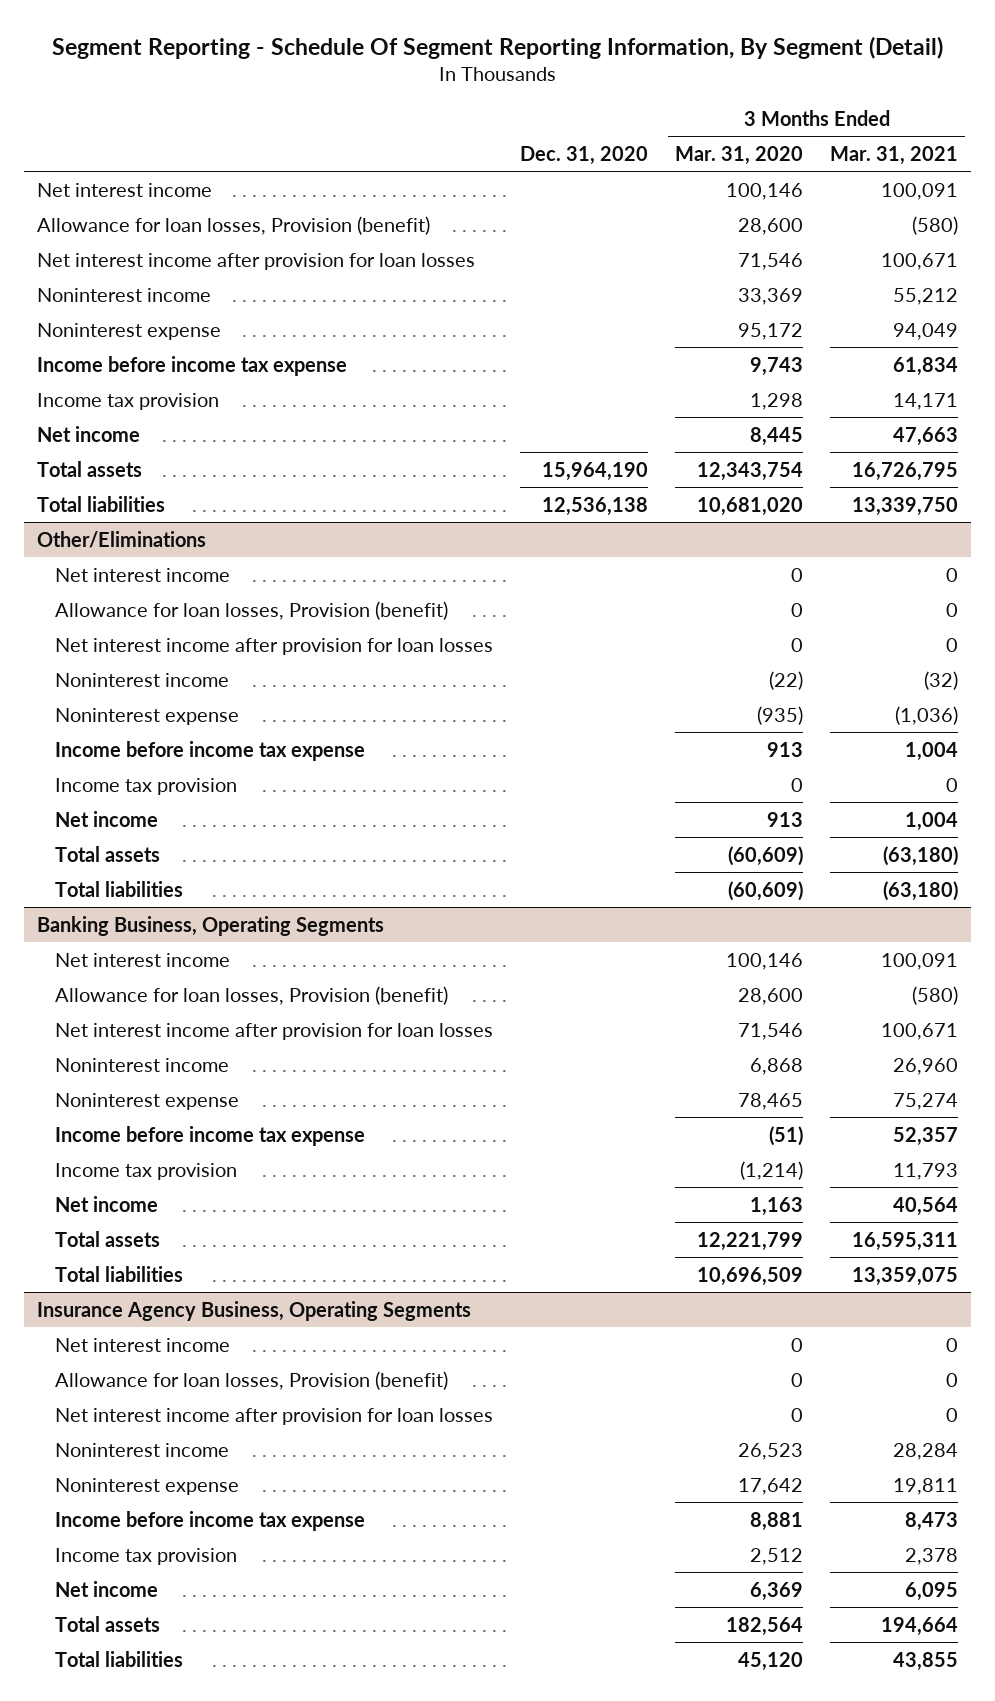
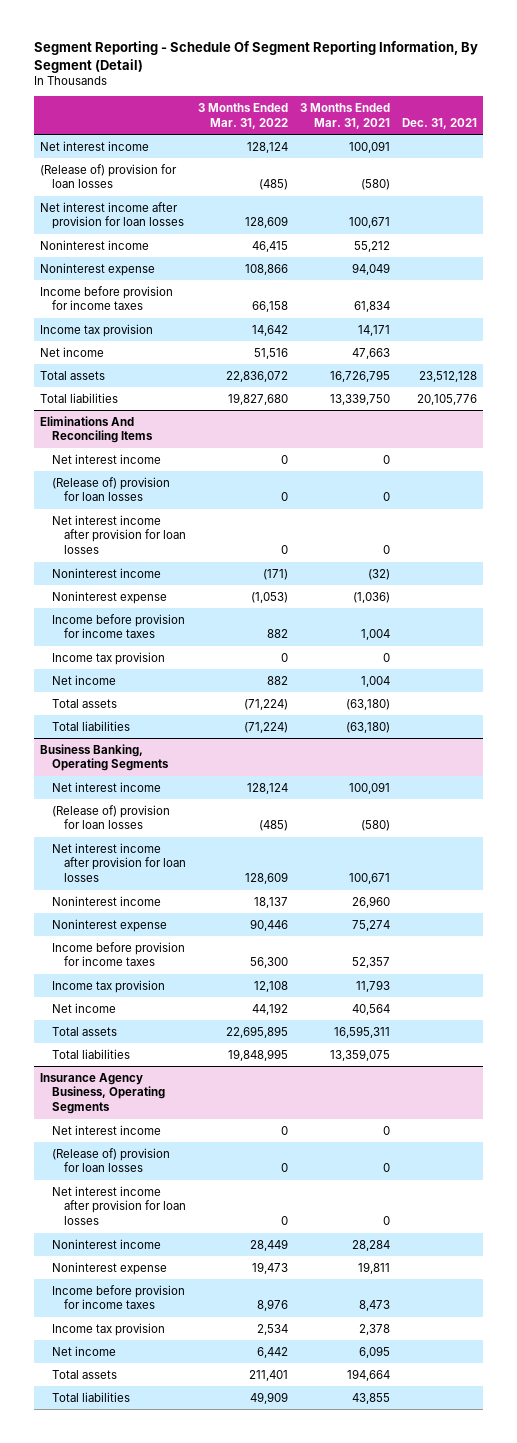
- | Dec. 31, 2020 | 3 Months Ended Mar. 31, 2020 | 3 Months Ended Mar. 31, 2021
+ | 3 Months Ended Mar. 31, 2022 | 3 Months Ended Mar. 31, 2021 | Dec. 31, 2021
- Allowance for loan losses, Provision (benefit) | | 28,600 | (580)
+ (Release of) provision for loan losses | (485) | (580) |
- Income before income tax expense | | 9,743 | 61,834
+ Income before provision for income taxes | 66,158 | 61,834 |
- Other/Eliminations
+ Eliminations And Reconciling Items
- Allowance for loan losses, Provision (benefit) | | 0 | 0
+ (Release of) provision for loan losses | 0 | 0 |
- Income before income tax expense | | 913 | 1,004
+ Income before provision for income taxes | 882 | 1,004 |
- Banking Business, Operating Segments
+ Business Banking, Operating Segments
- Allowance for loan losses, Provision (benefit) | | 28,600 | (580)
+ (Release of) provision for loan losses | (485) | (580) |
- Income before income tax expense | | (51) | 52,357
+ Income before provision for income taxes | 56,300 | 52,357 |
@ Insurance Agency Business, Operating Segments
- Allowance for loan losses, Provision (benefit) | | 0 | 0
+ (Release of) provision for loan losses | 0 | 0 |
- Income before income tax expense | | 8,881 | 8,473
+ Income before provision for income taxes | 8,976 | 8,473 |

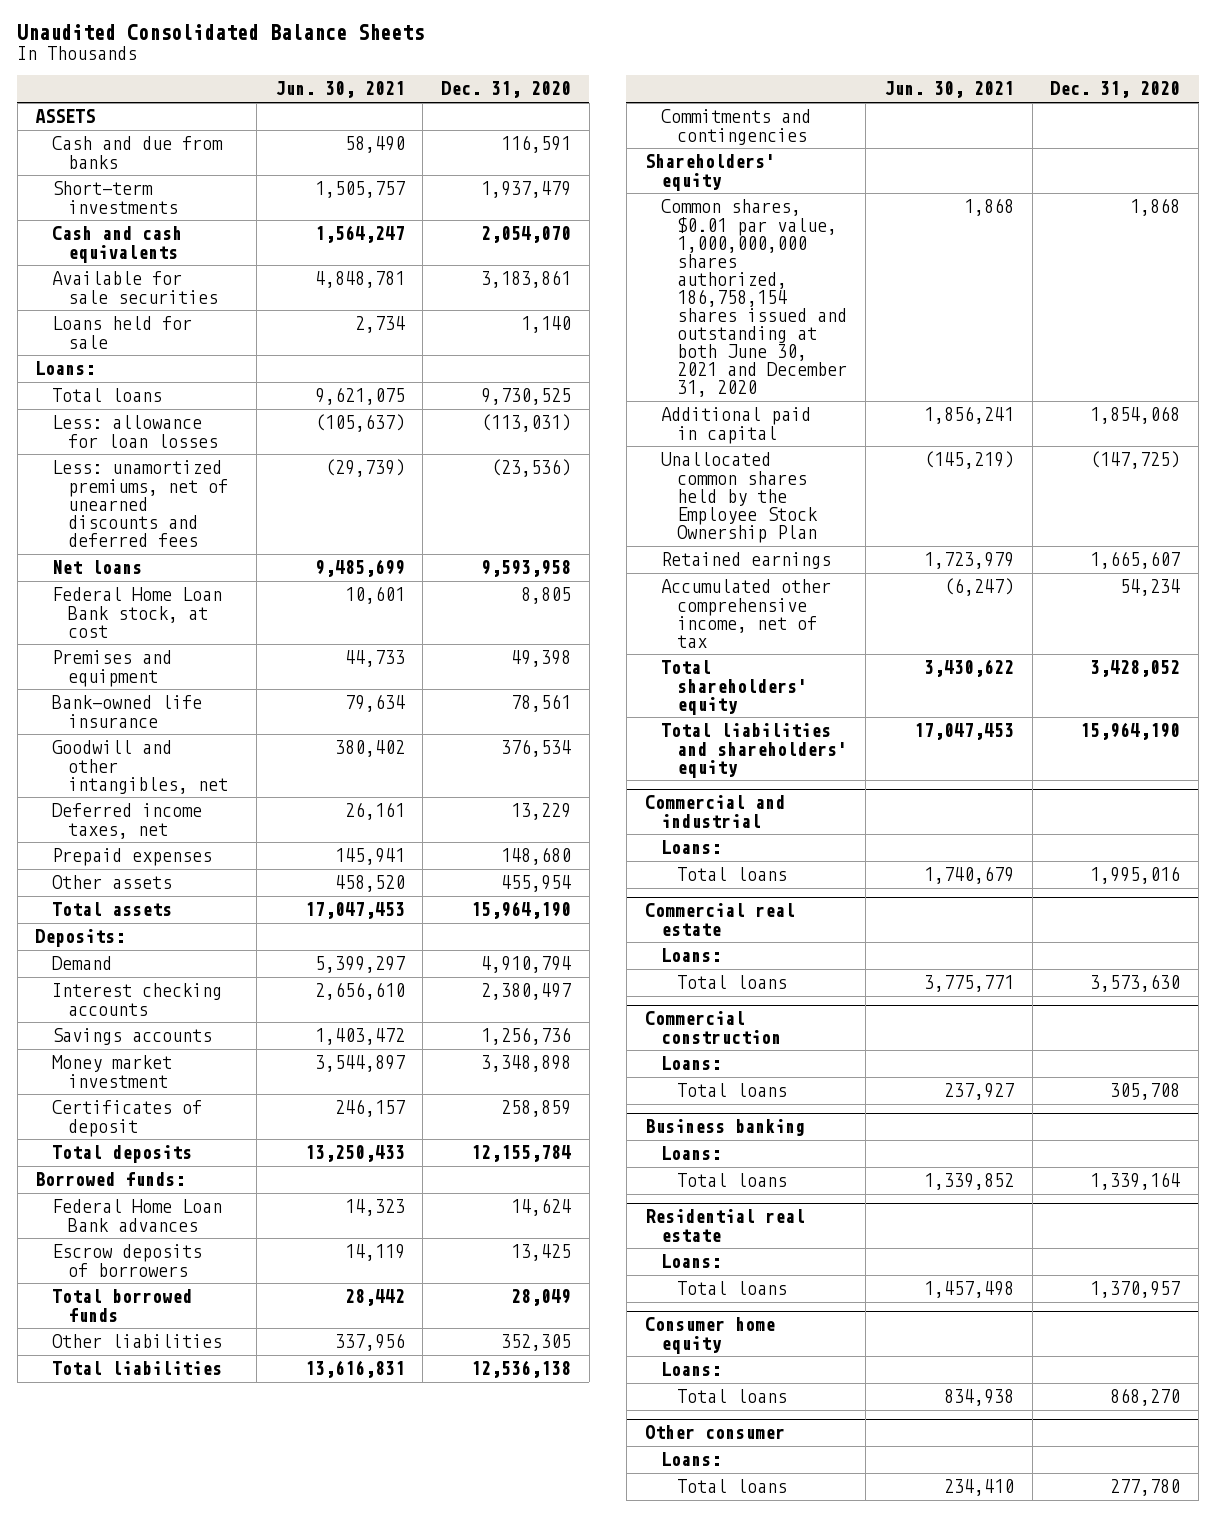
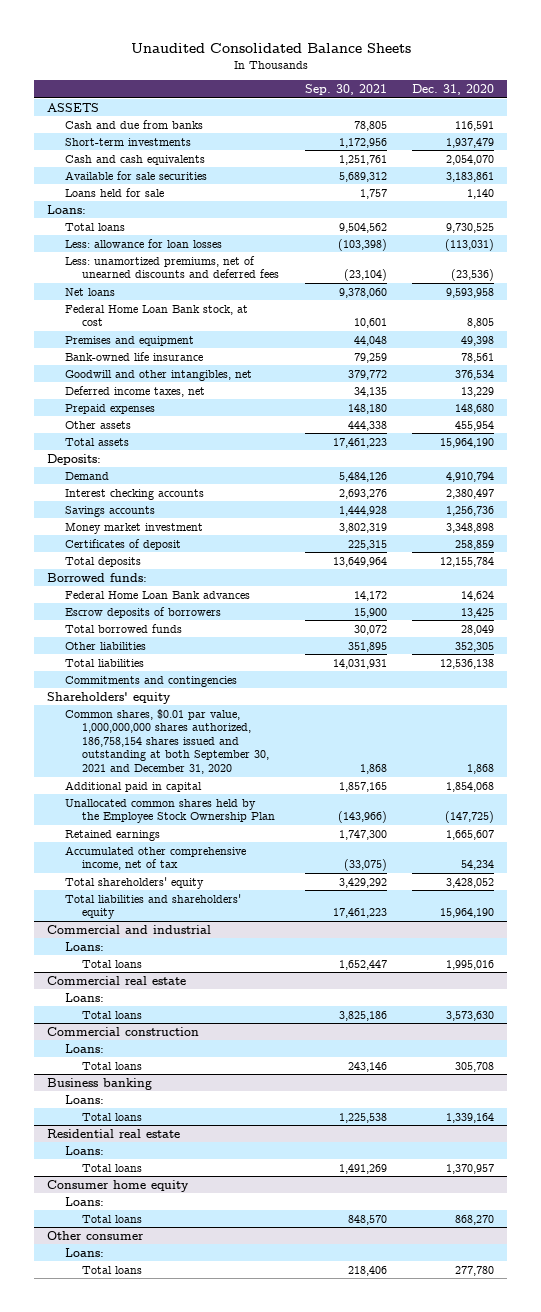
- | Jun. 30, 2021 | Dec. 31, 2020
+ | Sep. 30, 2021 | Dec. 31, 2020
- Common shares, $0.01 par value, 1,000,000,000 shares authorized, 186,758,154 shares issued and outstanding at both June 30, 2021 and December 31, 2020 | 1,868 | 1,868
+ Common shares, $0.01 par value, 1,000,000,000 shares authorized, 186,758,154 shares issued and outstanding at both September 30, 2021 and December 31, 2020 | 1,868 | 1,868

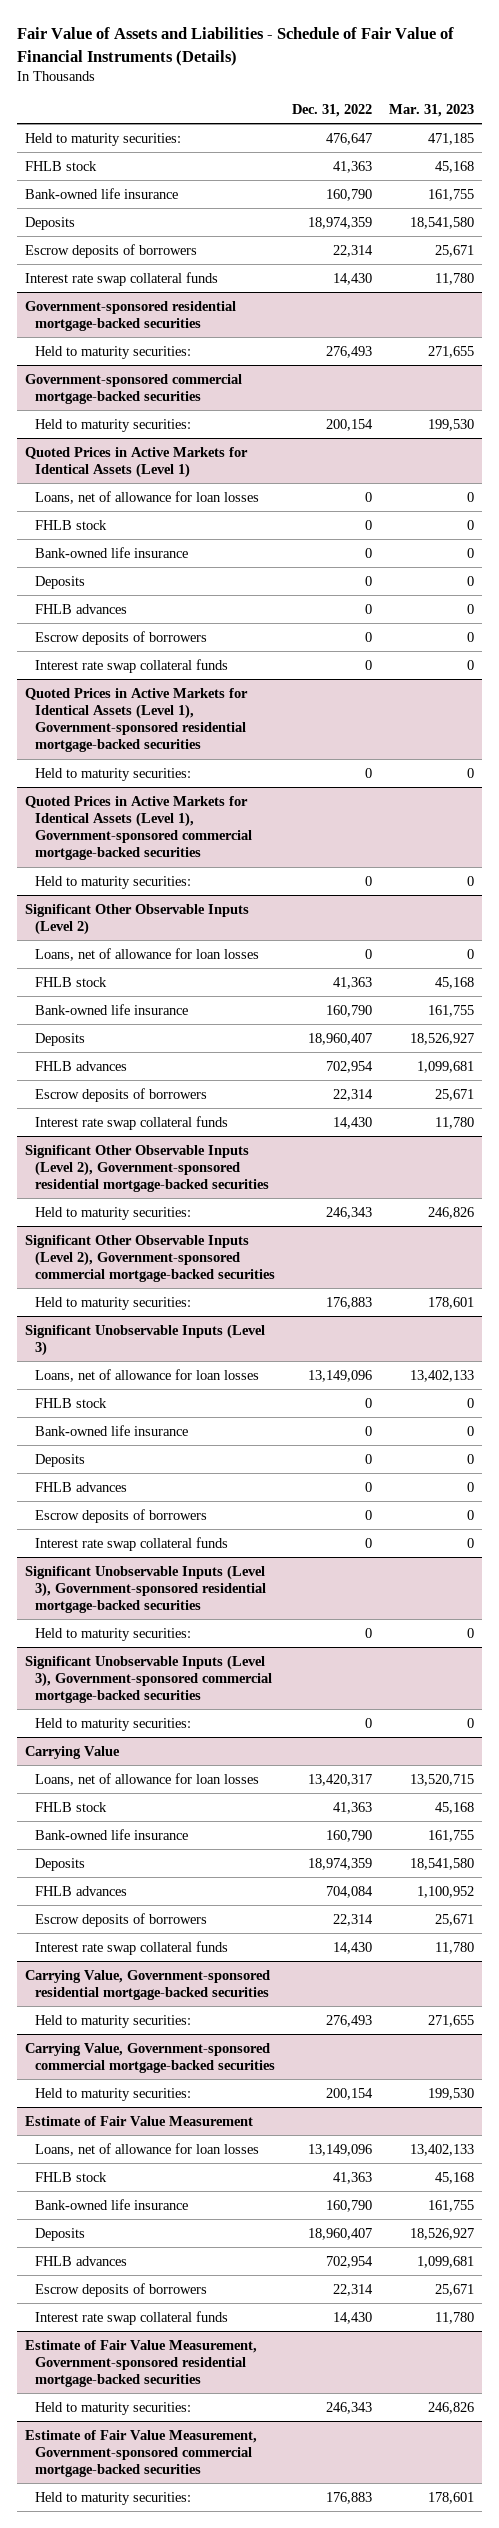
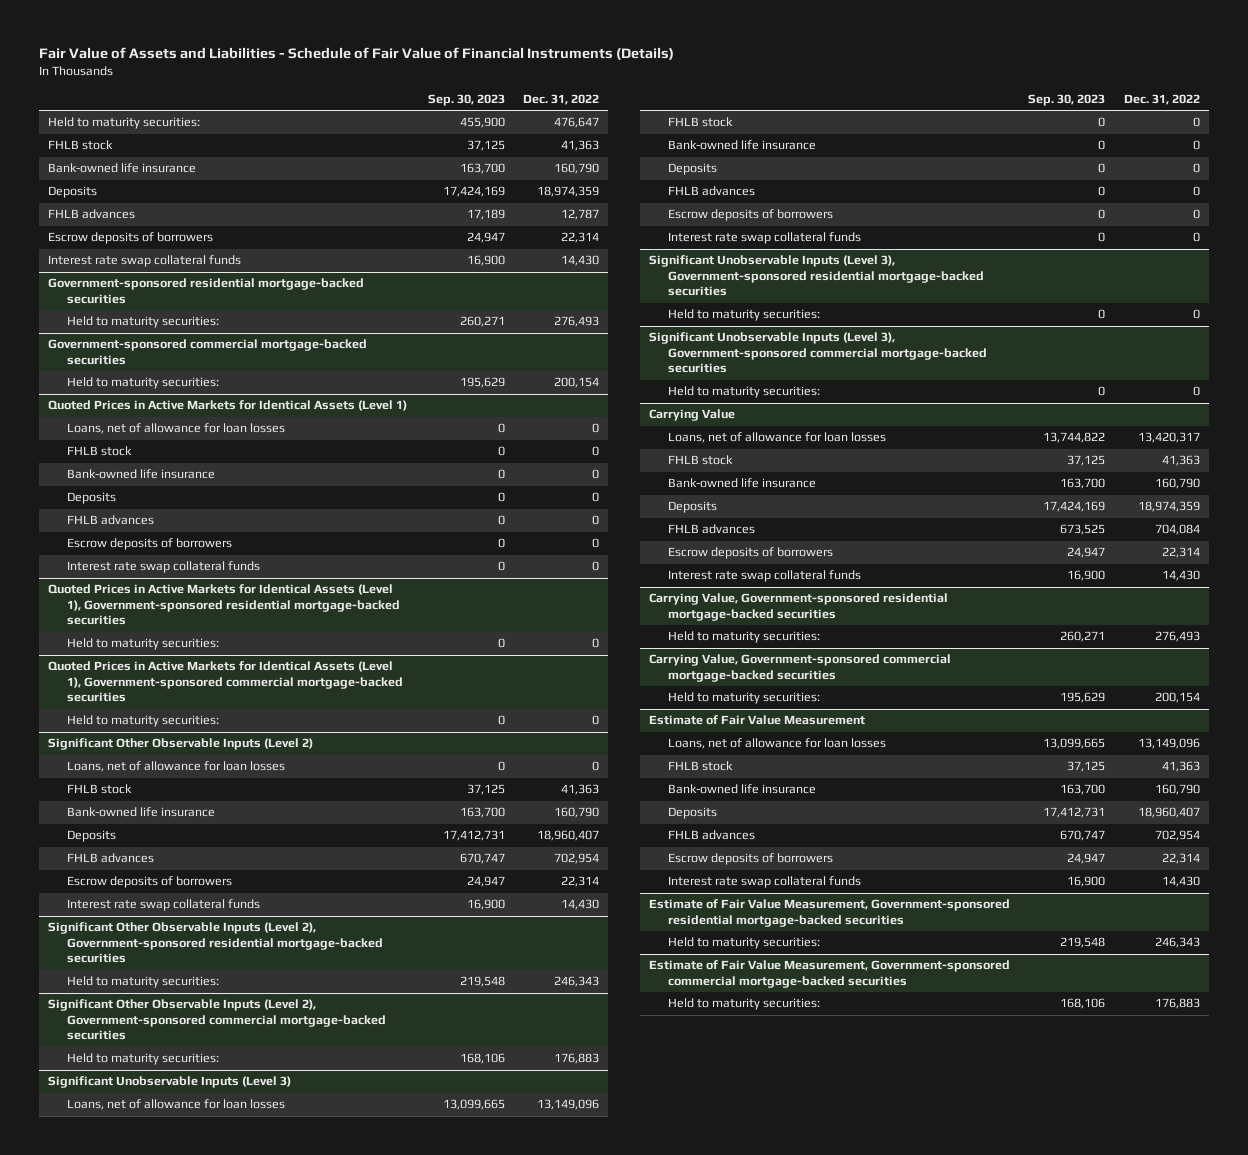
- | Dec. 31, 2022 | Mar. 31, 2023
+ | Sep. 30, 2023 | Dec. 31, 2022
+ FHLB advances | 17,189 | 12,787

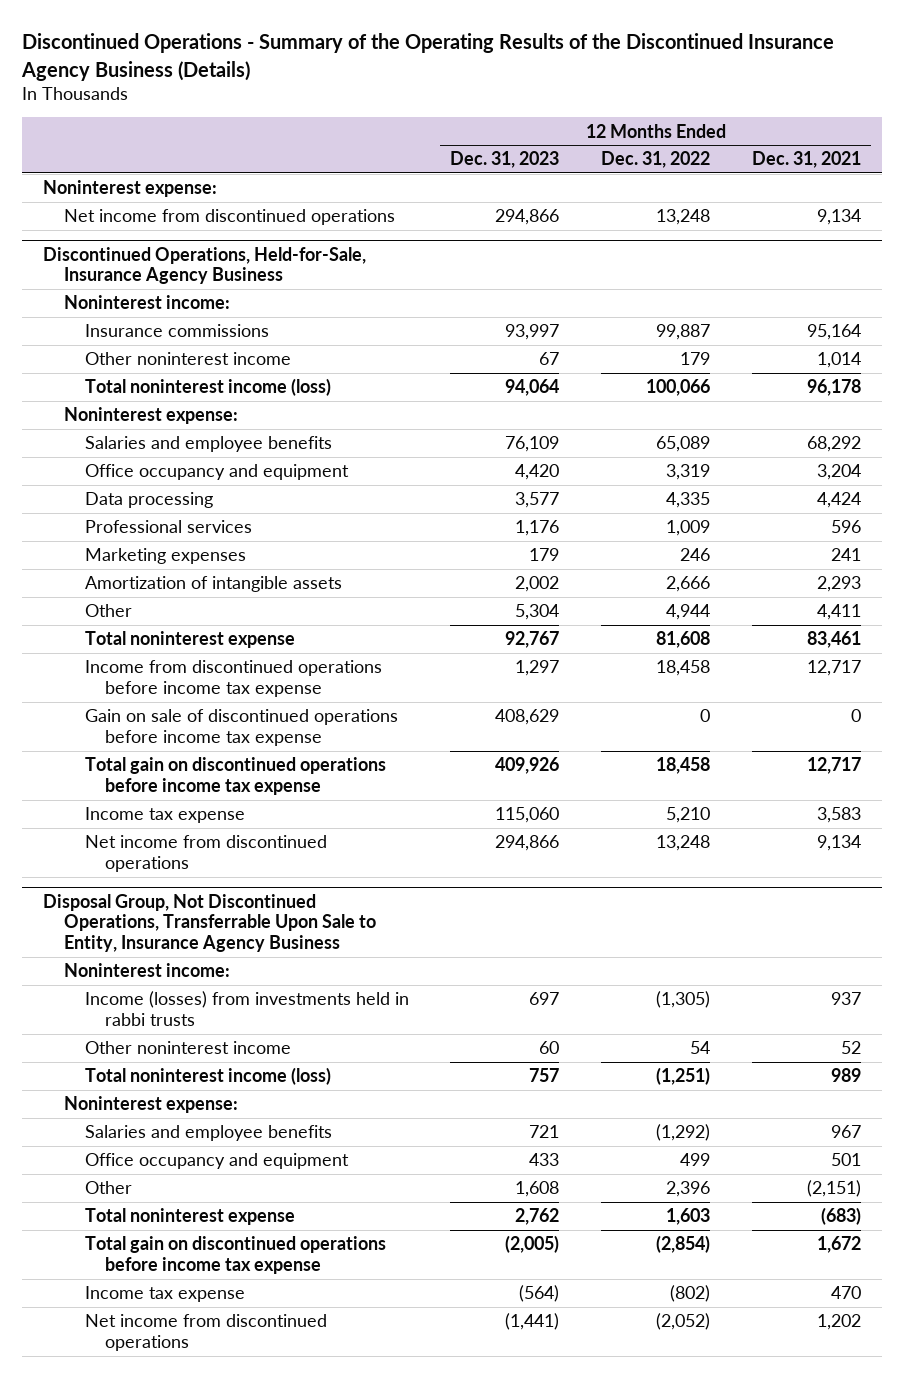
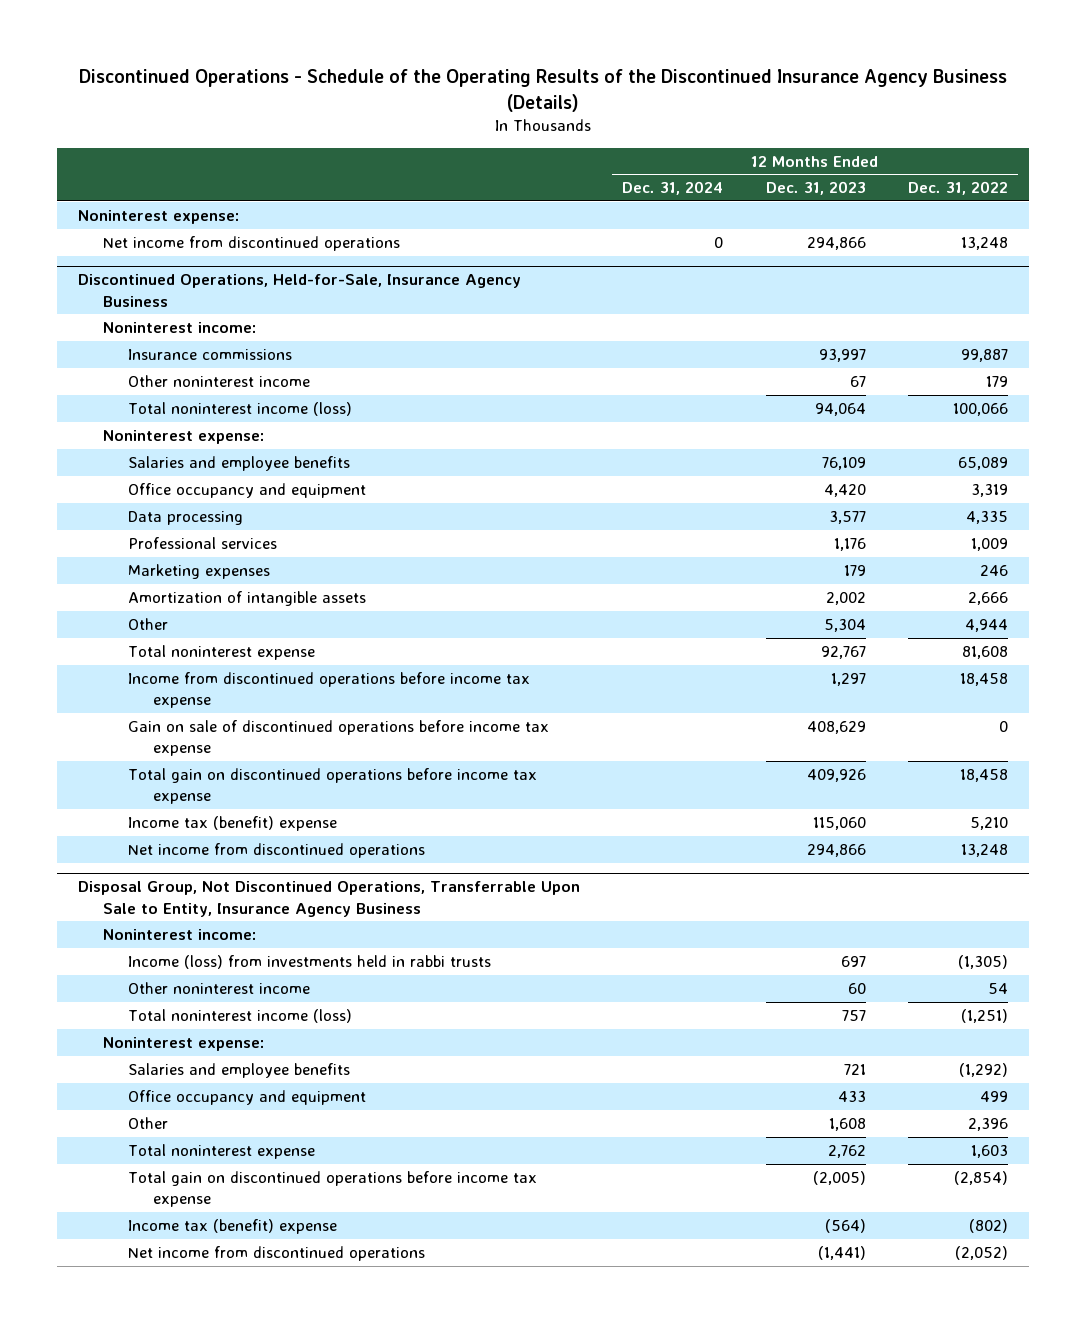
- Discontinued Operations - Summary of the Operating Results of the Discontinued Insurance Agency Business (Details)
+ Discontinued Operations - Schedule of the Operating Results of the Discontinued Insurance Agency Business (Details)
- | 12 Months Ended Dec. 31, 2023 | 12 Months Ended Dec. 31, 2022 | 12 Months Ended Dec. 31, 2021
+ | 12 Months Ended Dec. 31, 2024 | 12 Months Ended Dec. 31, 2023 | 12 Months Ended Dec. 31, 2022
@ Discontinued Operations, Held-for-Sale, Insurance Agency Business
- Income tax expense | 115,060 | 5,210 | 3,583
+ Income tax (benefit) expense | | 115,060 | 5,210
@ Disposal Group, Not Discontinued Operations, Transferrable Upon Sale to Entity, Insurance Agency Business
- Income (losses) from investments held in rabbi trusts | 697 | (1,305) | 937
+ Income (loss) from investments held in rabbi trusts | | 697 | (1,305)
- Income tax expense | (564) | (802) | 470
+ Income tax (benefit) expense | | (564) | (802)

